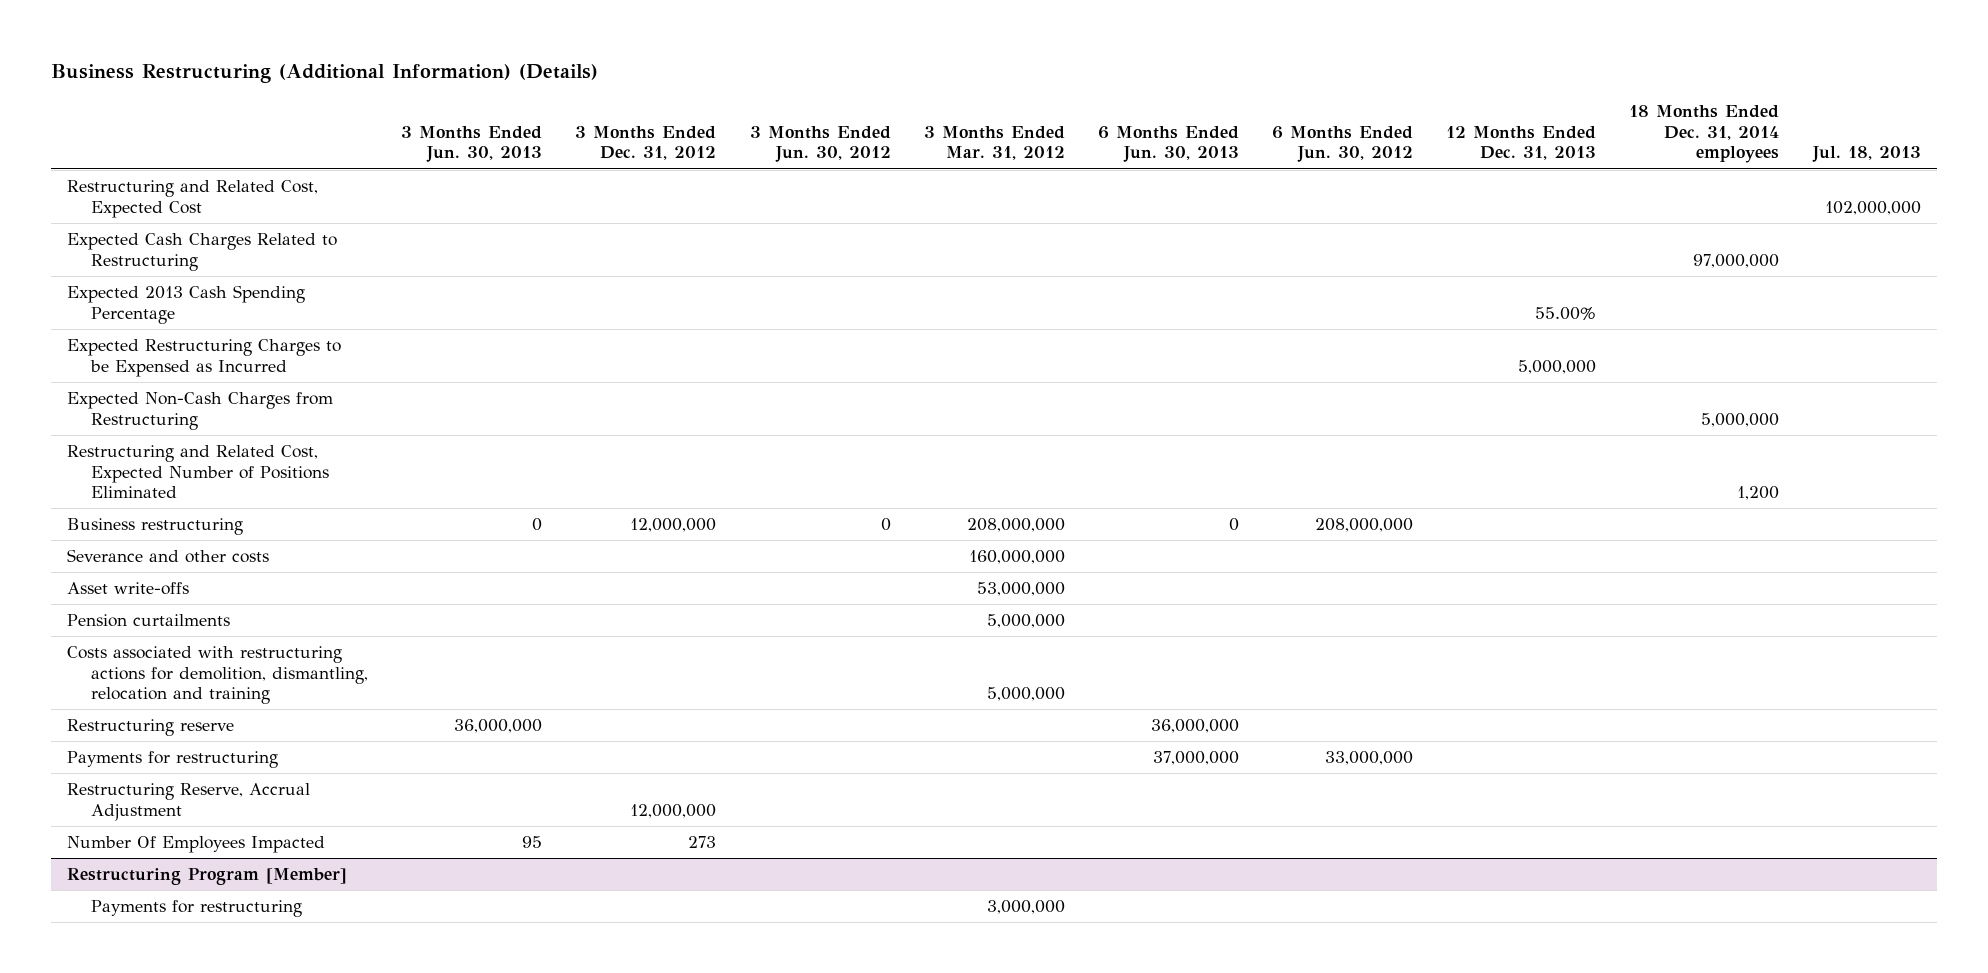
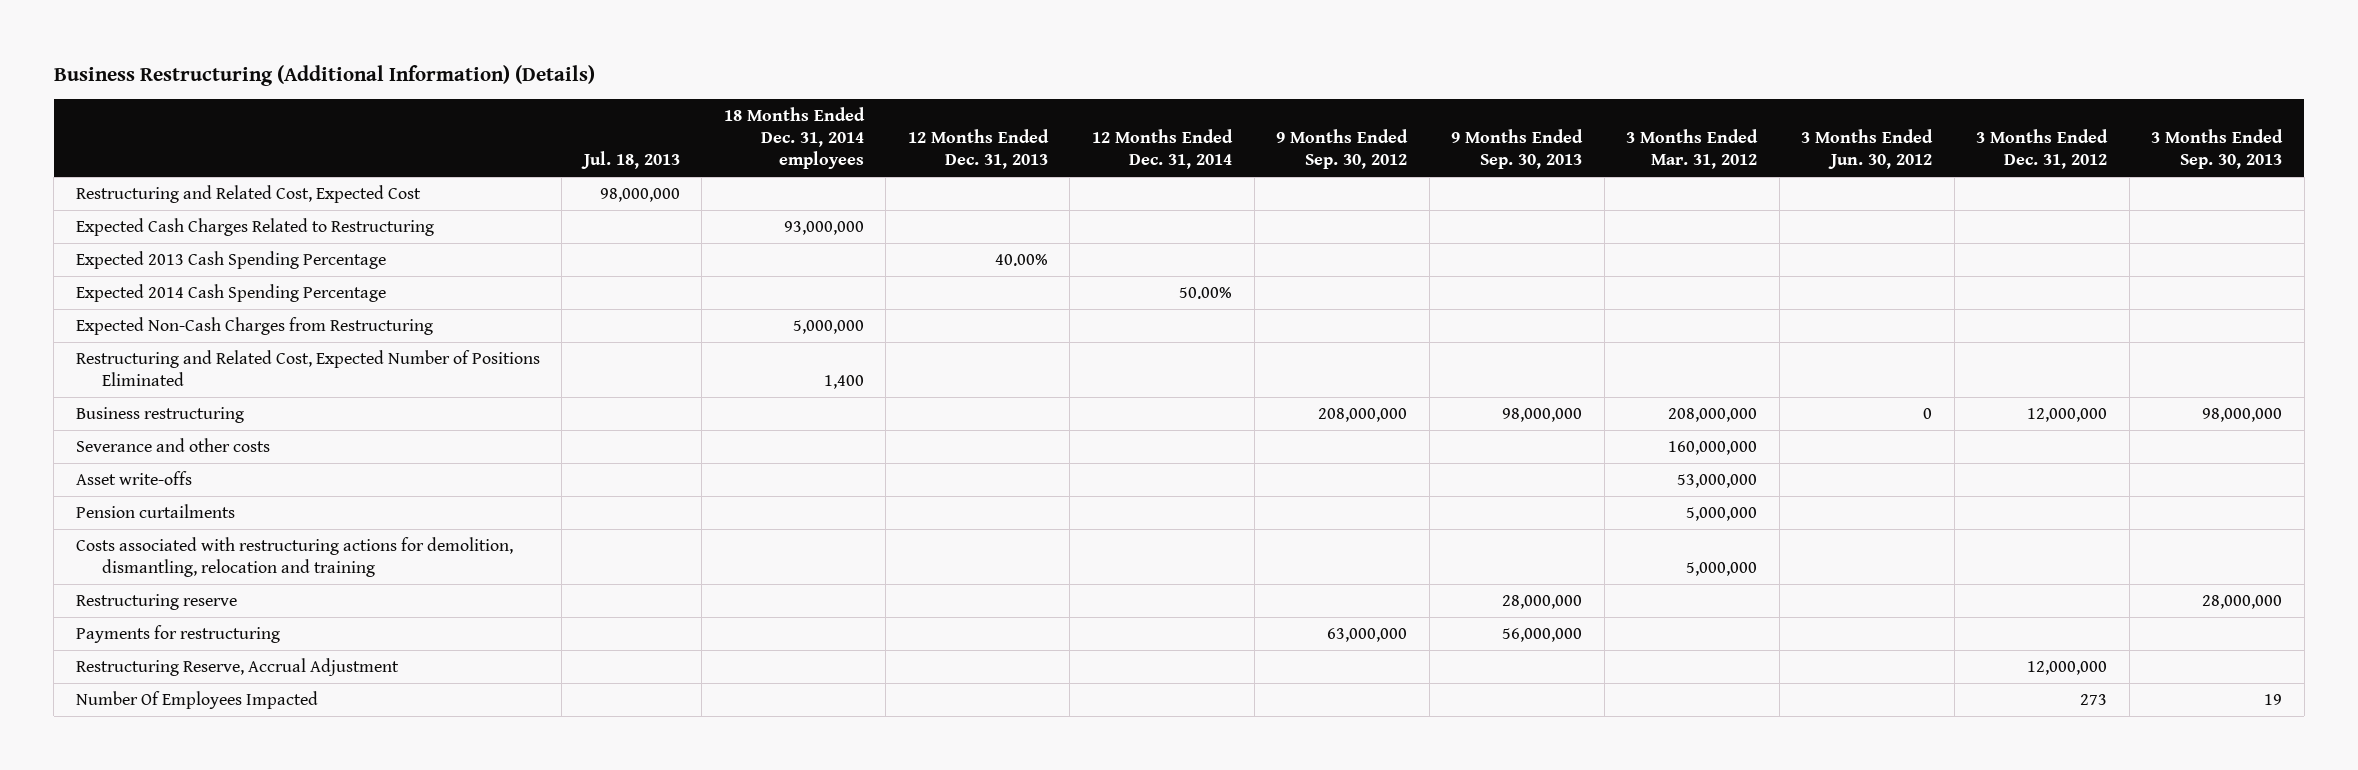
- | 3 Months Ended Jun. 30, 2013 | 3 Months Ended Dec. 31, 2012 | 3 Months Ended Jun. 30, 2012 | 3 Months Ended Mar. 31, 2012 | 6 Months Ended Jun. 30, 2013 | 6 Months Ended Jun. 30, 2012 | 12 Months Ended Dec. 31, 2013 | 18 Months Ended Dec. 31, 2014 employees | Jul. 18, 2013
+ | Jul. 18, 2013 | 18 Months Ended Dec. 31, 2014 employees | 12 Months Ended Dec. 31, 2013 | 12 Months Ended Dec. 31, 2014 | 9 Months Ended Sep. 30, 2012 | 9 Months Ended Sep. 30, 2013 | 3 Months Ended Mar. 31, 2012 | 3 Months Ended Jun. 30, 2012 | 3 Months Ended Dec. 31, 2012 | 3 Months Ended Sep. 30, 2013
- Restructuring and Related Cost, Expected Cost | | | | | | | | | 102,000,000
- Expected Cash Charges Related to Restructuring | | | | | | | | 97,000,000 |
- Expected 2013 Cash Spending Percentage | | | | | | | 55.00% | |
- Expected Restructuring Charges to be Expensed as Incurred | | | | | | | 5,000,000 | |
+ Restructuring and Related Cost, Expected Cost | 98,000,000 | | | | | | | | |
+ Expected Cash Charges Related to Restructuring | | 93,000,000 | | | | | | | |
+ Expected 2013 Cash Spending Percentage | | | 40.00% | | | | | | |
+ Expected 2014 Cash Spending Percentage | | | | 50.00% | | | | | |
- Restructuring and Related Cost, Expected Number of Positions Eliminated | | | | | | | | 1,200 |
+ Restructuring and Related Cost, Expected Number of Positions Eliminated | | 1,400 | | | | | | | |
- Restructuring Program [Member]
- Payments for restructuring | | | | 3,000,000 | | | | |

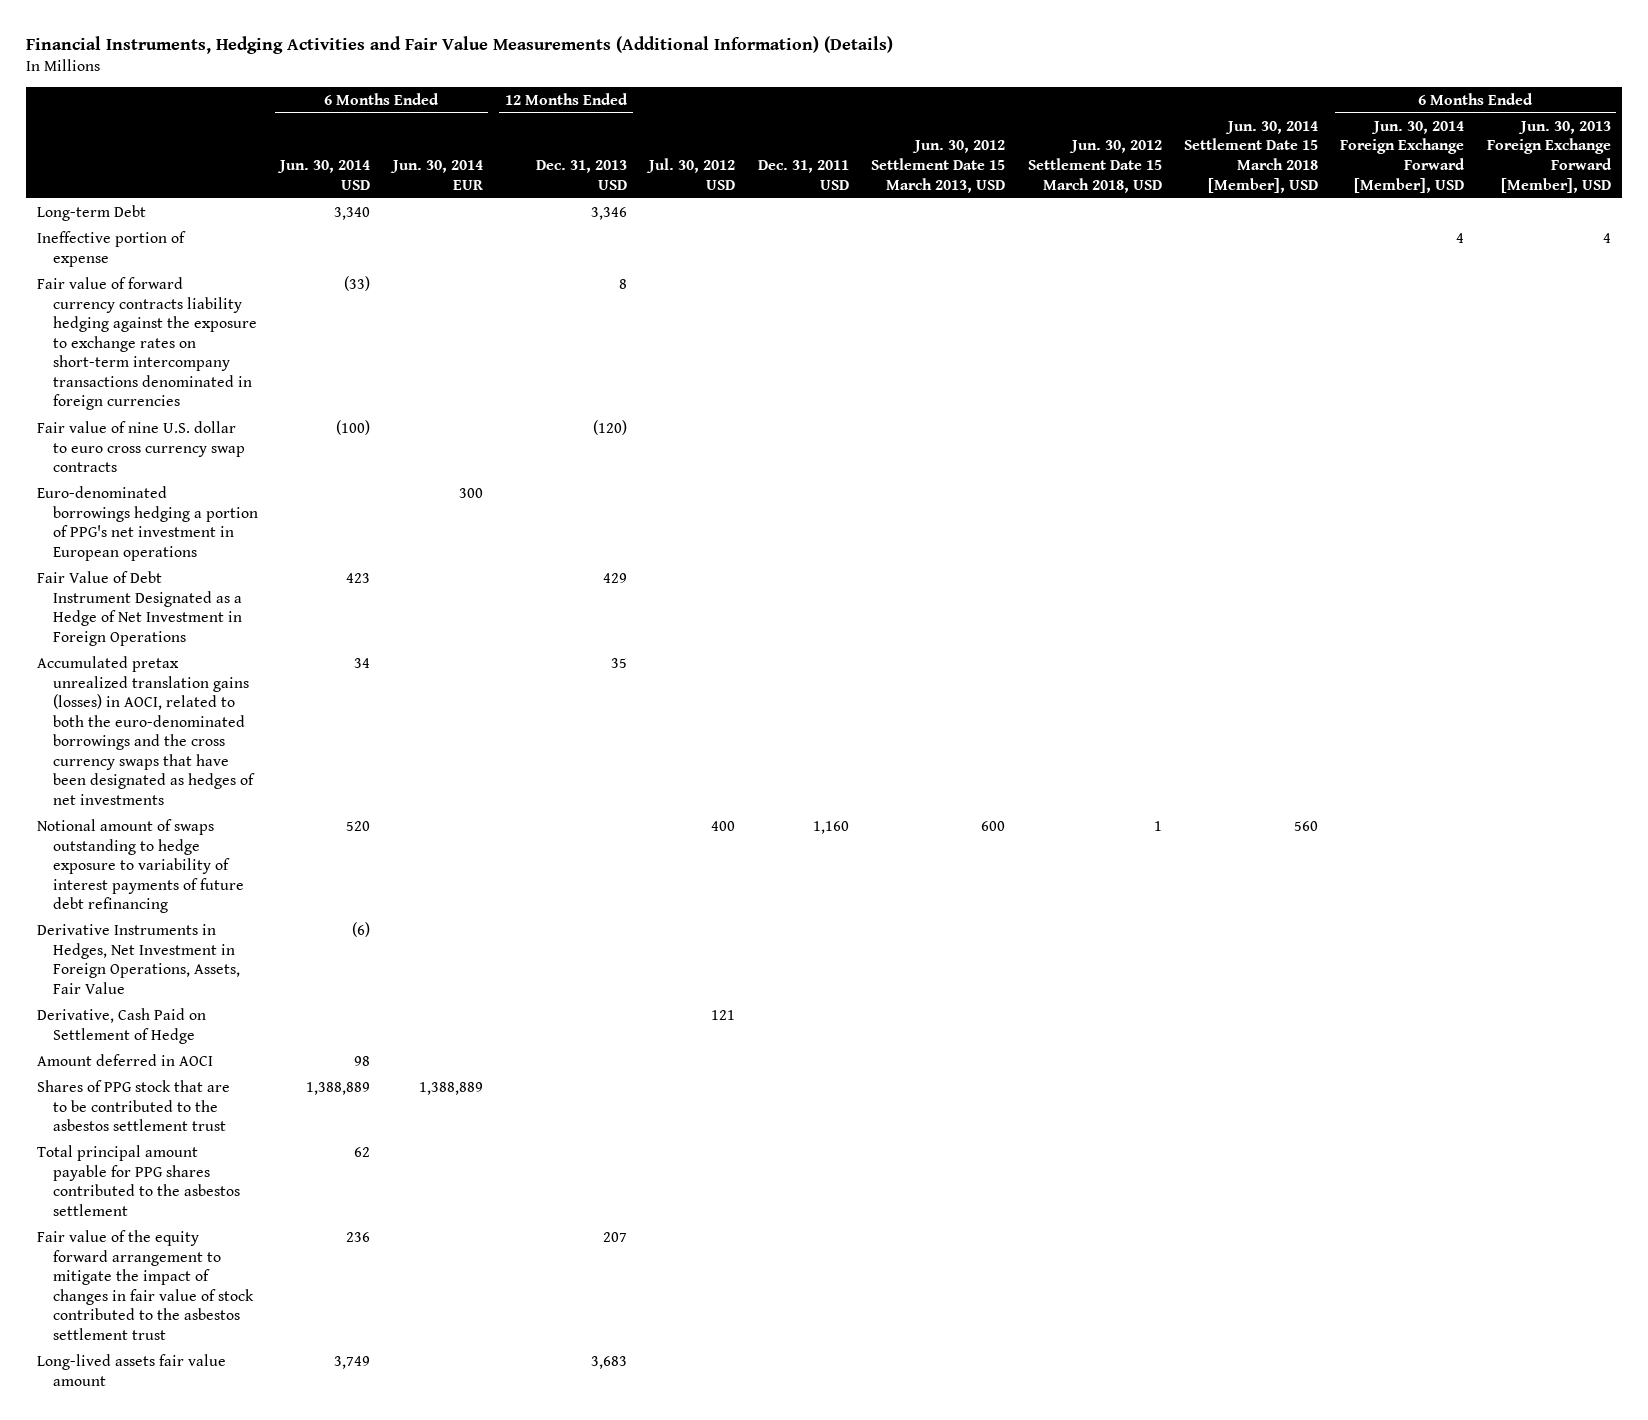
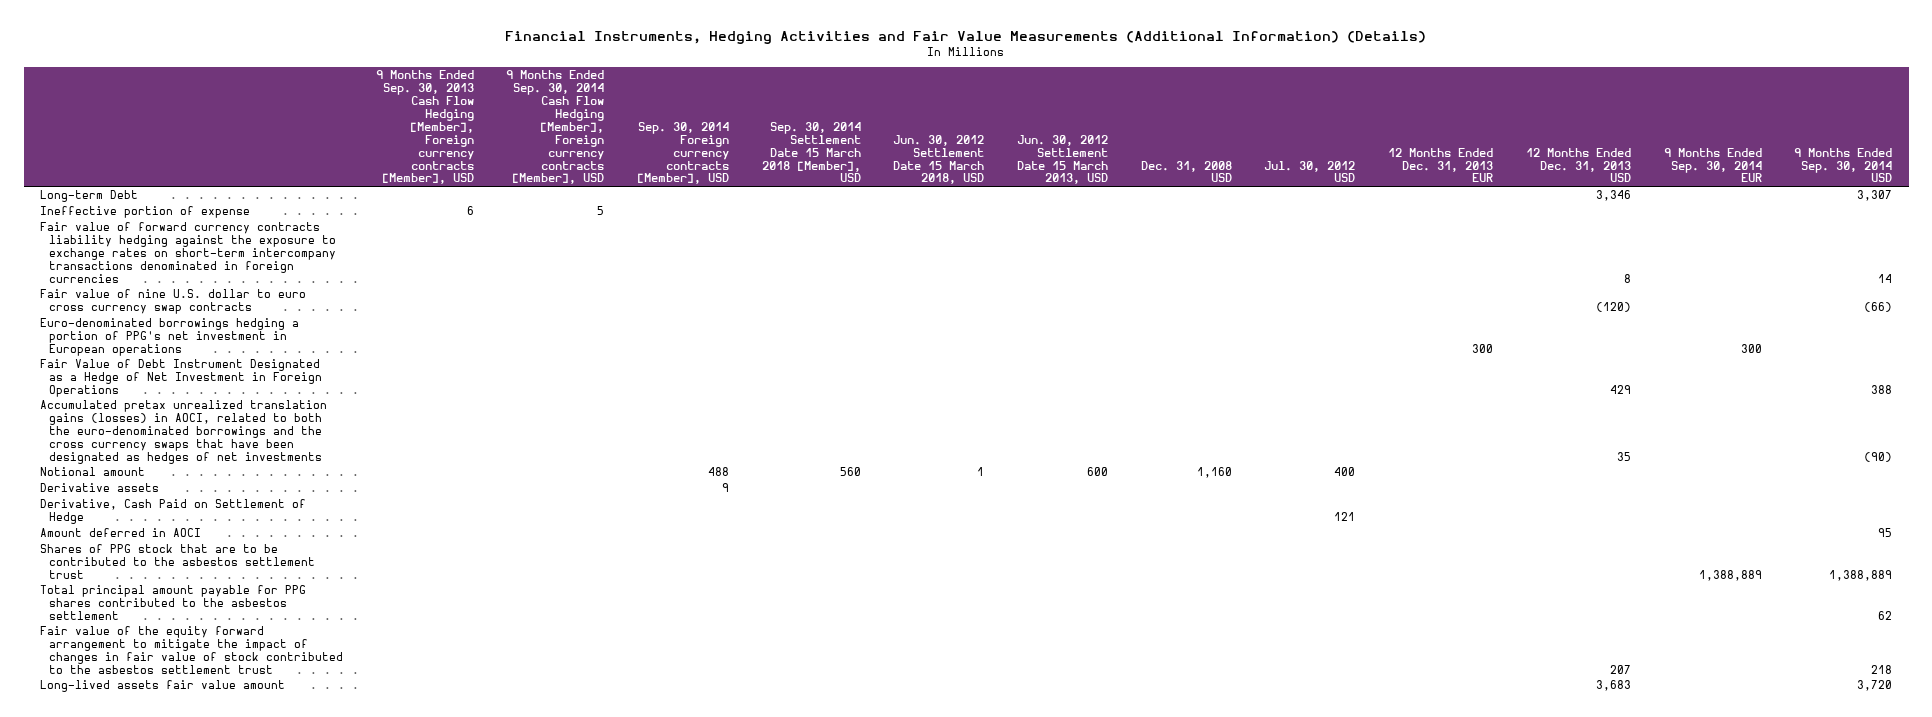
- | 6 Months Ended Jun. 30, 2014 USD | 6 Months Ended Jun. 30, 2014 EUR | 12 Months Ended Dec. 31, 2013 USD | Jul. 30, 2012 USD | Dec. 31, 2011 USD | Jun. 30, 2012 Settlement Date 15 March 2013, USD | Jun. 30, 2012 Settlement Date 15 March 2018, USD | Jun. 30, 2014 Settlement Date 15 March 2018 [Member], USD | 6 Months Ended Jun. 30, 2014 Foreign Exchange Forward [Member], USD | 6 Months Ended Jun. 30, 2013 Foreign Exchange Forward [Member], USD
+ | 9 Months Ended Sep. 30, 2013 Cash Flow Hedging [Member], Foreign currency contracts [Member], USD | 9 Months Ended Sep. 30, 2014 Cash Flow Hedging [Member], Foreign currency contracts [Member], USD | Sep. 30, 2014 Foreign currency contracts [Member], USD | Sep. 30, 2014 Settlement Date 15 March 2018 [Member], USD | Jun. 30, 2012 Settlement Date 15 March 2018, USD | Jun. 30, 2012 Settlement Date 15 March 2013, USD | Dec. 31, 2008 USD | Jul. 30, 2012 USD | 12 Months Ended Dec. 31, 2013 EUR | 12 Months Ended Dec. 31, 2013 USD | 9 Months Ended Sep. 30, 2014 EUR | 9 Months Ended Sep. 30, 2014 USD
- Notional amount of swaps outstanding to hedge exposure to variability of interest payments of future debt refinancing | 520 | | | 400 | 1,160 | 600 | 1 | 560 | |
- Derivative Instruments in Hedges, Net Investment in Foreign Operations, Assets, Fair Value | (6) | | | | | | | | |
+ Notional amount | | | 488 | 560 | 1 | 600 | 1,160 | 400 | | | |
+ Derivative assets | | | 9 | | | | | | | | |

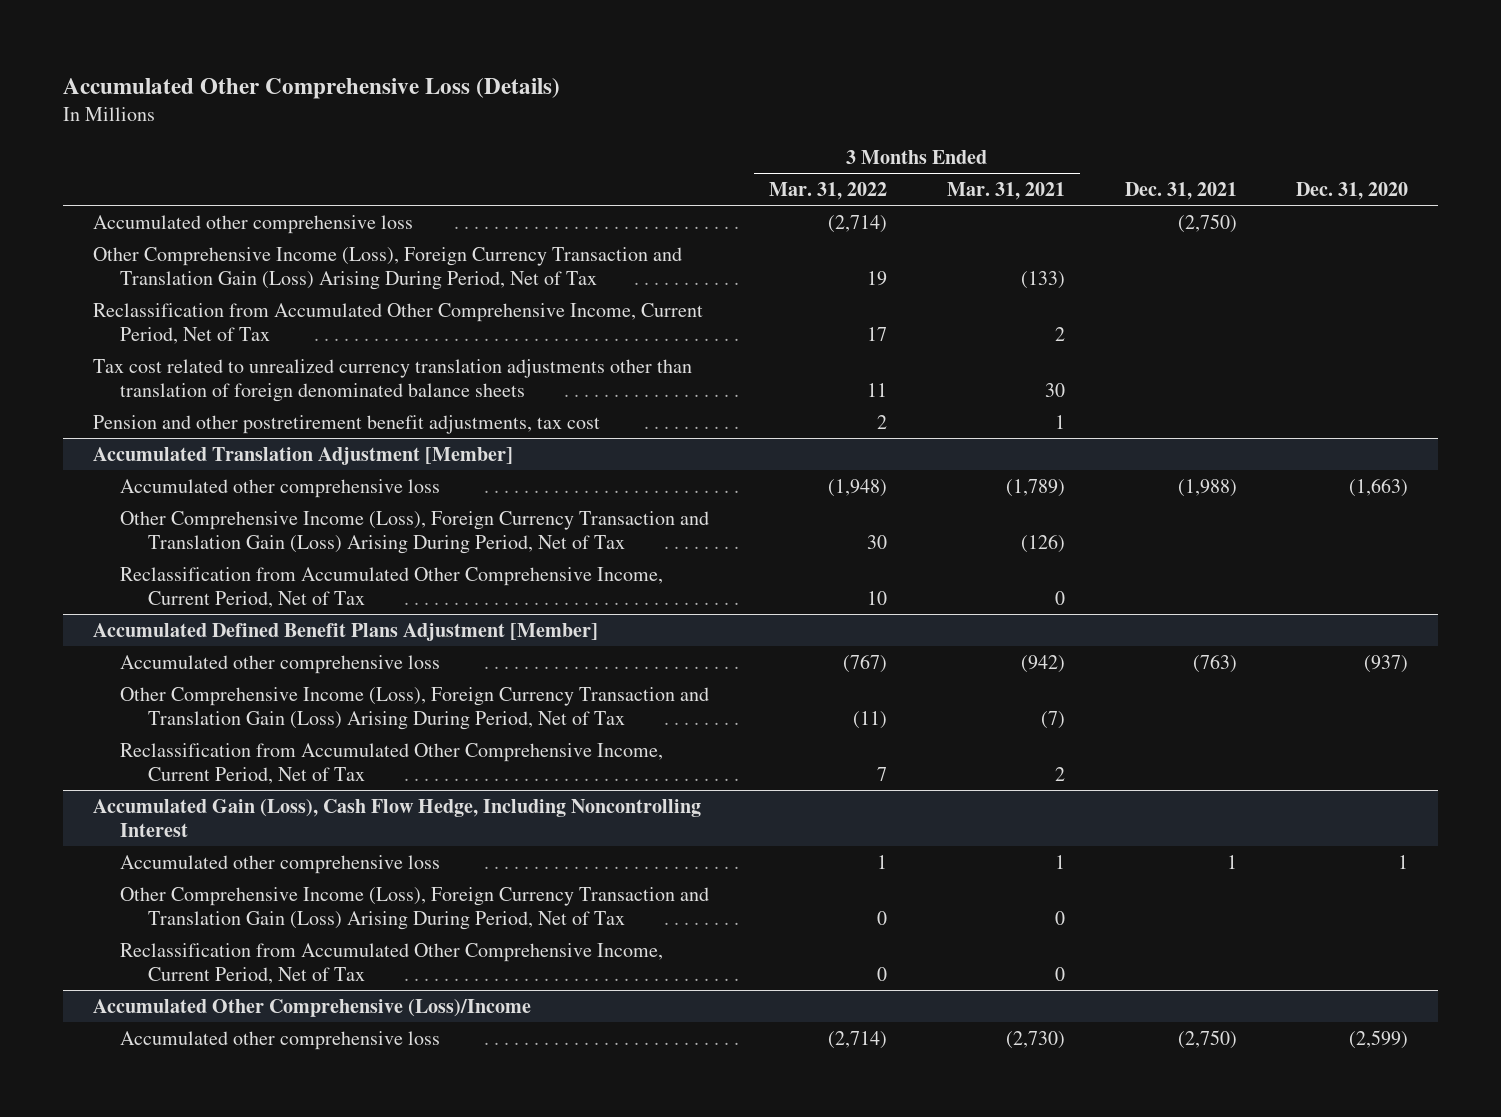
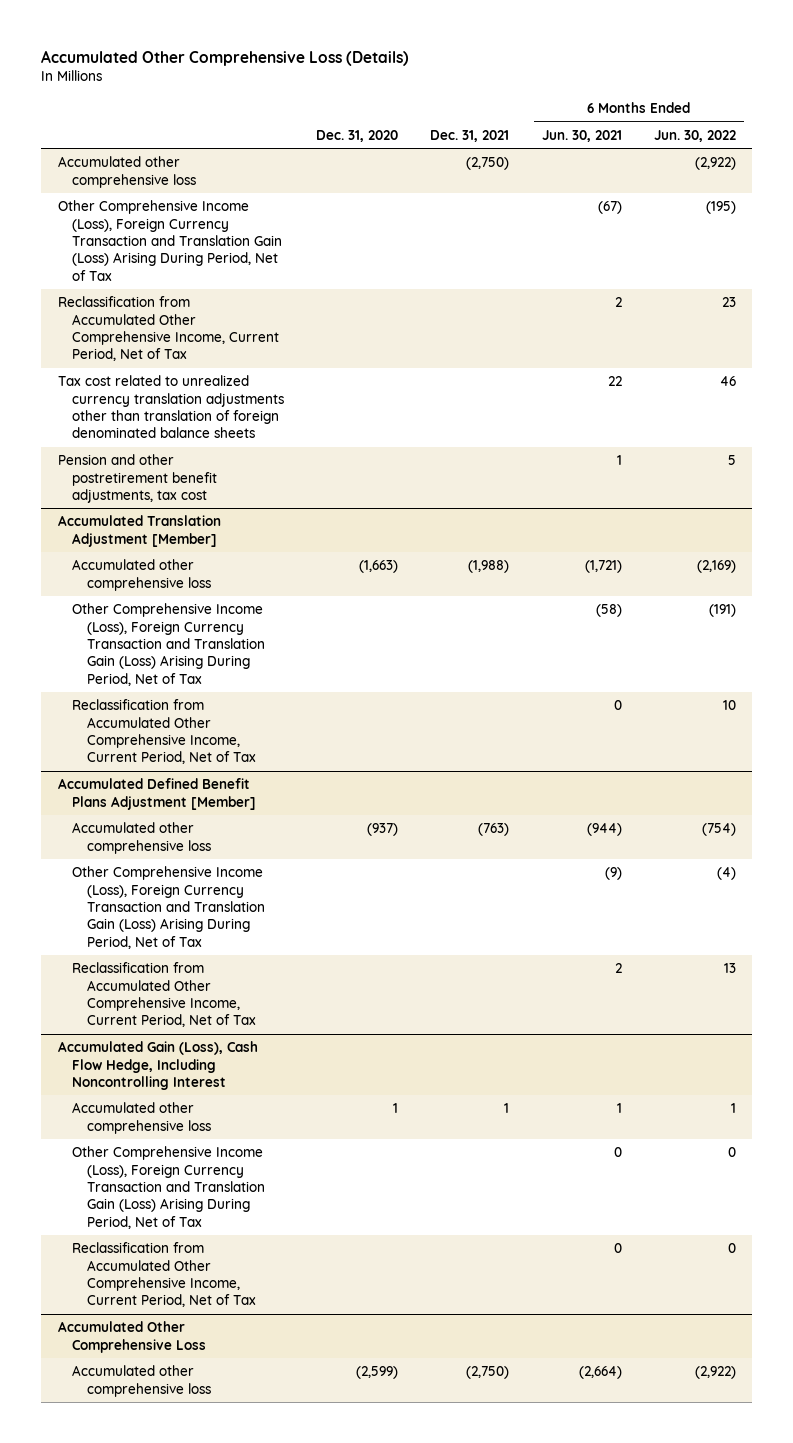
- | 3 Months Ended Mar. 31, 2022 | 3 Months Ended Mar. 31, 2021 | Dec. 31, 2021 | Dec. 31, 2020
+ | Dec. 31, 2020 | Dec. 31, 2021 | 6 Months Ended Jun. 30, 2021 | 6 Months Ended Jun. 30, 2022
- Accumulated Other Comprehensive (Loss)/Income
+ Accumulated Other Comprehensive Loss

